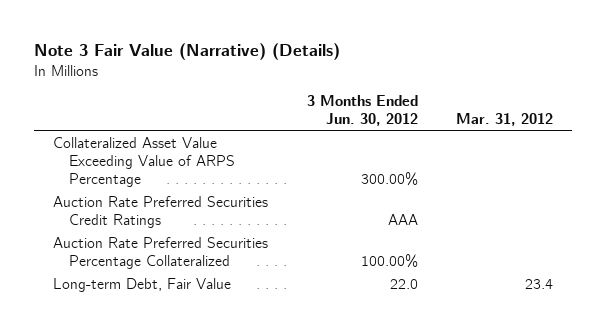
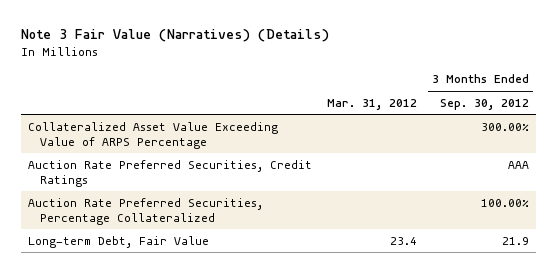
- Note 3 Fair Value (Narrative) (Details)
+ Note 3 Fair Value (Narratives) (Details)
- | 3 Months Ended Jun. 30, 2012 | Mar. 31, 2012
+ | Mar. 31, 2012 | 3 Months Ended Sep. 30, 2012
- Auction Rate Preferred Securities Credit Ratings | AAA |
- Auction Rate Preferred Securities Percentage Collateralized | 100.00% |
+ Auction Rate Preferred Securities, Credit Ratings | | AAA
+ Auction Rate Preferred Securities, Percentage Collateralized | | 100.00%

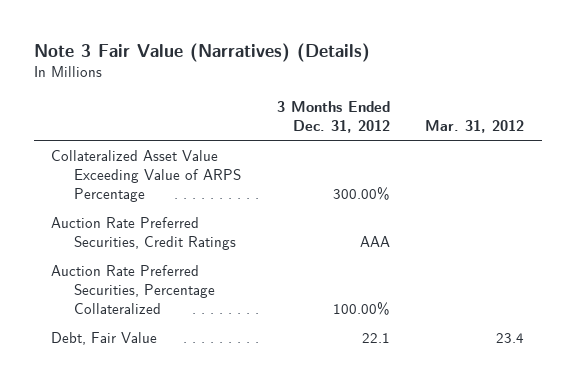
- | Mar. 31, 2012 | 3 Months Ended Sep. 30, 2012
+ | 3 Months Ended Dec. 31, 2012 | Mar. 31, 2012
- Long-term Debt, Fair Value | 23.4 | 21.9
+ Debt, Fair Value | 22.1 | 23.4

